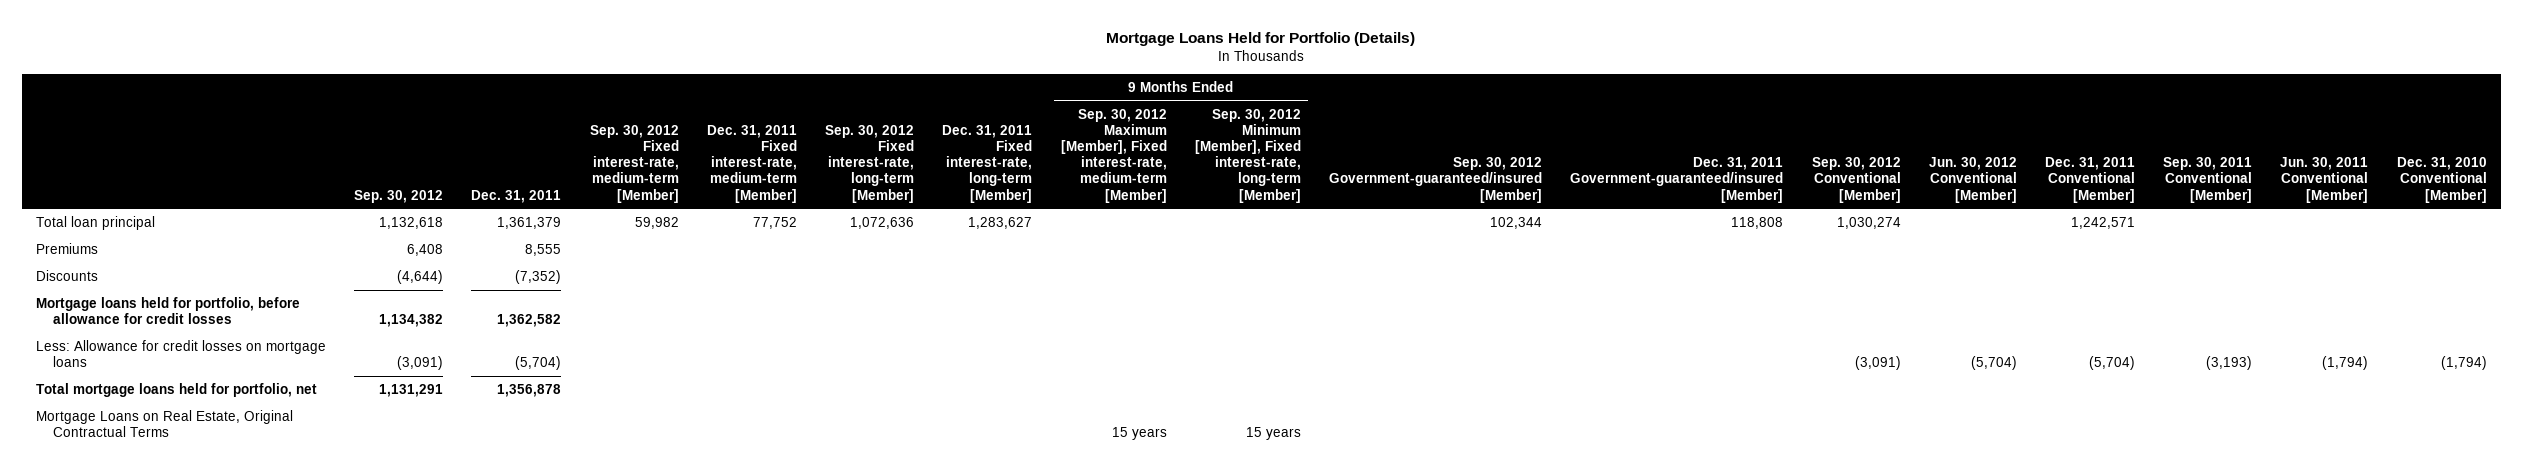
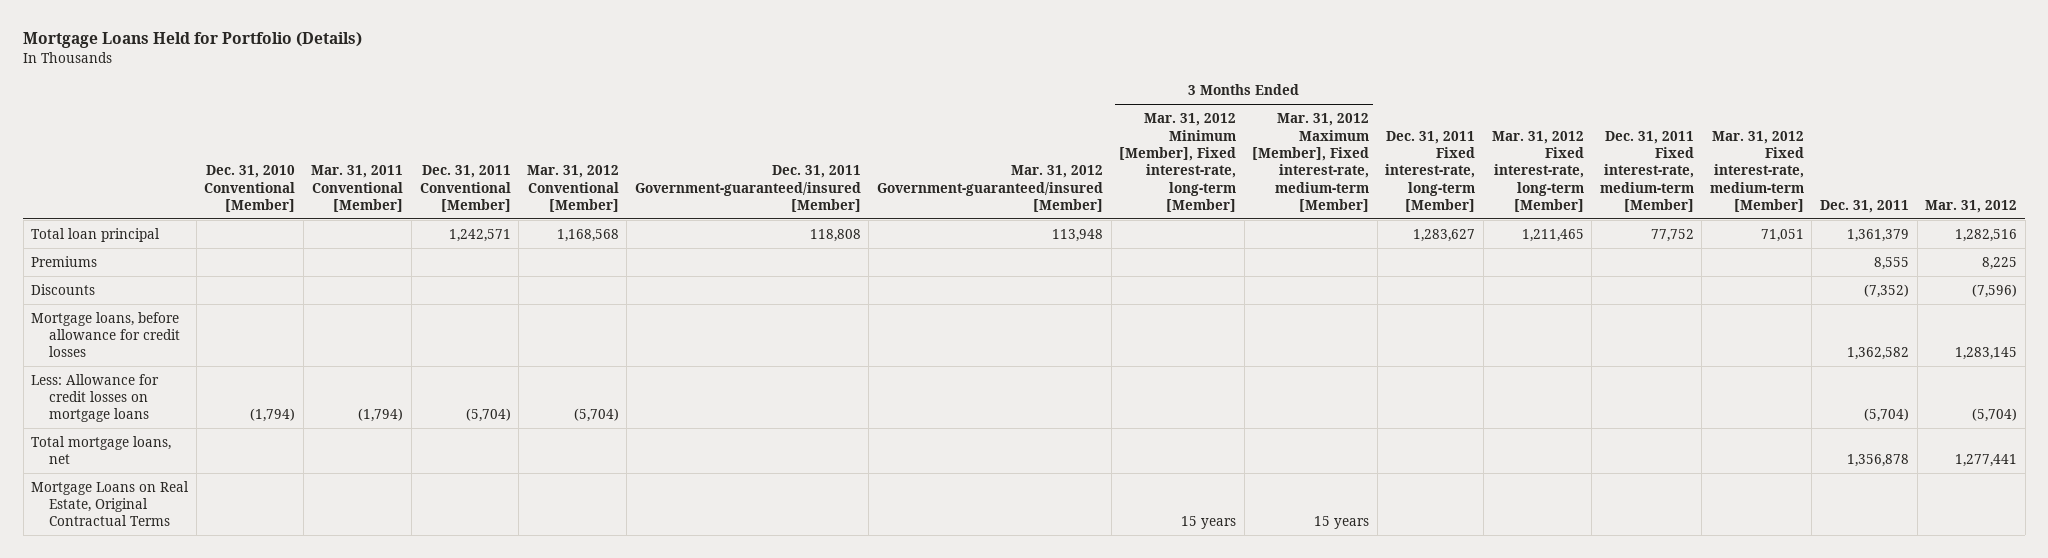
- | Sep. 30, 2012 | Dec. 31, 2011 | Sep. 30, 2012 Fixed interest-rate, medium-term [Member] | Dec. 31, 2011 Fixed interest-rate, medium-term [Member] | Sep. 30, 2012 Fixed interest-rate, long-term [Member] | Dec. 31, 2011 Fixed interest-rate, long-term [Member] | 9 Months Ended Sep. 30, 2012 Maximum [Member], Fixed interest-rate, medium-term [Member] | 9 Months Ended Sep. 30, 2012 Minimum [Member], Fixed interest-rate, long-term [Member] | Sep. 30, 2012 Government-guaranteed/insured [Member] | Dec. 31, 2011 Government-guaranteed/insured [Member] | Sep. 30, 2012 Conventional [Member] | Jun. 30, 2012 Conventional [Member] | Dec. 31, 2011 Conventional [Member] | Sep. 30, 2011 Conventional [Member] | Jun. 30, 2011 Conventional [Member] | Dec. 31, 2010 Conventional [Member]
+ | Dec. 31, 2010 Conventional [Member] | Mar. 31, 2011 Conventional [Member] | Dec. 31, 2011 Conventional [Member] | Mar. 31, 2012 Conventional [Member] | Dec. 31, 2011 Government-guaranteed/insured [Member] | Mar. 31, 2012 Government-guaranteed/insured [Member] | 3 Months Ended Mar. 31, 2012 Minimum [Member], Fixed interest-rate, long-term [Member] | 3 Months Ended Mar. 31, 2012 Maximum [Member], Fixed interest-rate, medium-term [Member] | Dec. 31, 2011 Fixed interest-rate, long-term [Member] | Mar. 31, 2012 Fixed interest-rate, long-term [Member] | Dec. 31, 2011 Fixed interest-rate, medium-term [Member] | Mar. 31, 2012 Fixed interest-rate, medium-term [Member] | Dec. 31, 2011 | Mar. 31, 2012
- Mortgage loans held for portfolio, before allowance for credit losses | 1,134,382 | 1,362,582 | | | | | | | | | | | | | |
+ Mortgage loans, before allowance for credit losses | | | | | | | | | | | | | 1,362,582 | 1,283,145
- Total mortgage loans held for portfolio, net | 1,131,291 | 1,356,878 | | | | | | | | | | | | | |
+ Total mortgage loans, net | | | | | | | | | | | | | 1,356,878 | 1,277,441

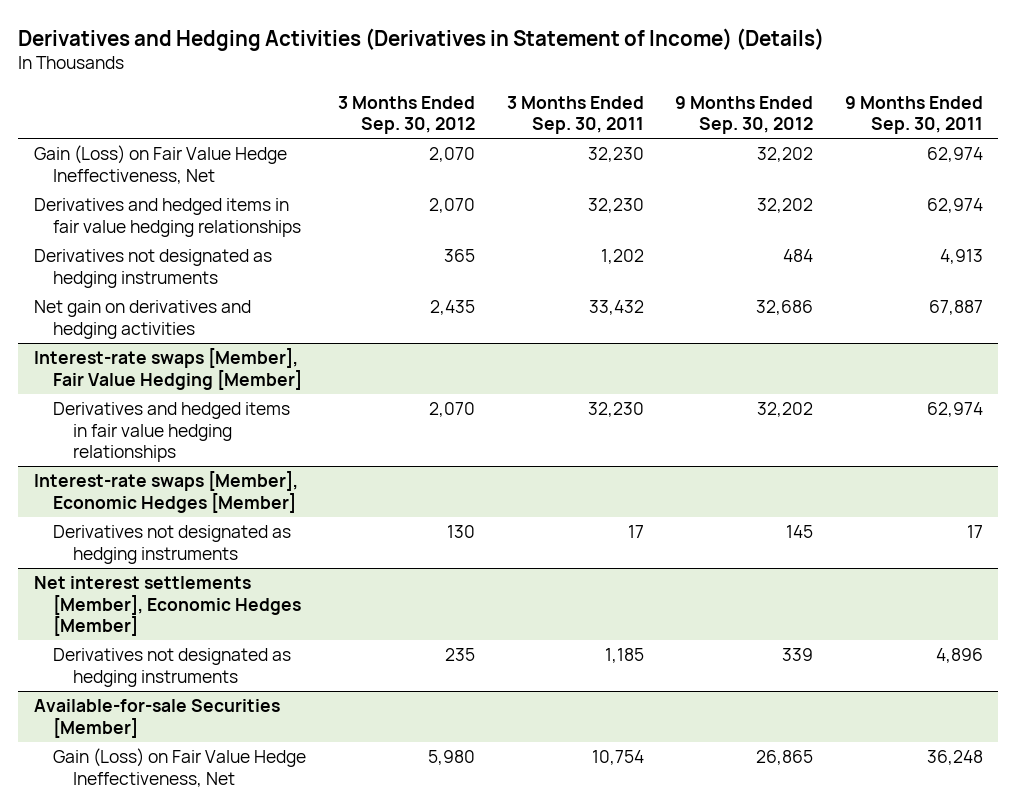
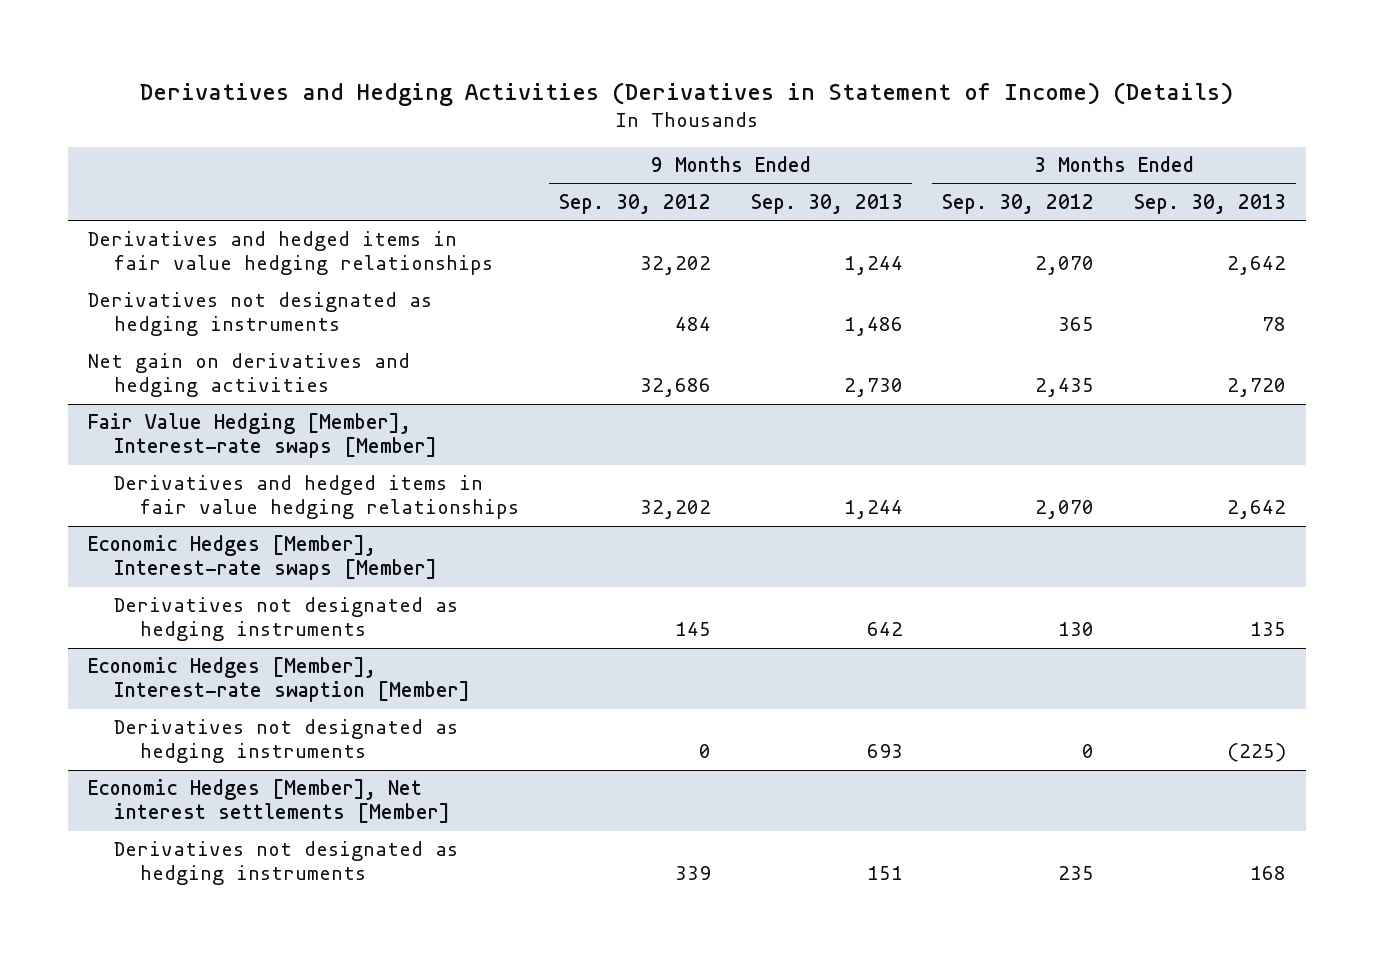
- | 3 Months Ended Sep. 30, 2012 | 3 Months Ended Sep. 30, 2011 | 9 Months Ended Sep. 30, 2012 | 9 Months Ended Sep. 30, 2011
+ | 9 Months Ended Sep. 30, 2012 | 9 Months Ended Sep. 30, 2013 | 3 Months Ended Sep. 30, 2012 | 3 Months Ended Sep. 30, 2013
- Gain (Loss) on Fair Value Hedge Ineffectiveness, Net | 2,070 | 32,230 | 32,202 | 62,974
- Interest-rate swaps [Member], Fair Value Hedging [Member]
+ Fair Value Hedging [Member], Interest-rate swaps [Member]
- Interest-rate swaps [Member], Economic Hedges [Member]
+ Economic Hedges [Member], Interest-rate swaps [Member]
- Net interest settlements [Member], Economic Hedges [Member]
+ Economic Hedges [Member], Interest-rate swaption [Member]
+ Derivatives not designated as hedging instruments | 0 | 693 | 0 | (225)
+ Economic Hedges [Member], Net interest settlements [Member]
- Available-for-sale Securities [Member]
- Gain (Loss) on Fair Value Hedge Ineffectiveness, Net | 5,980 | 10,754 | 26,865 | 36,248

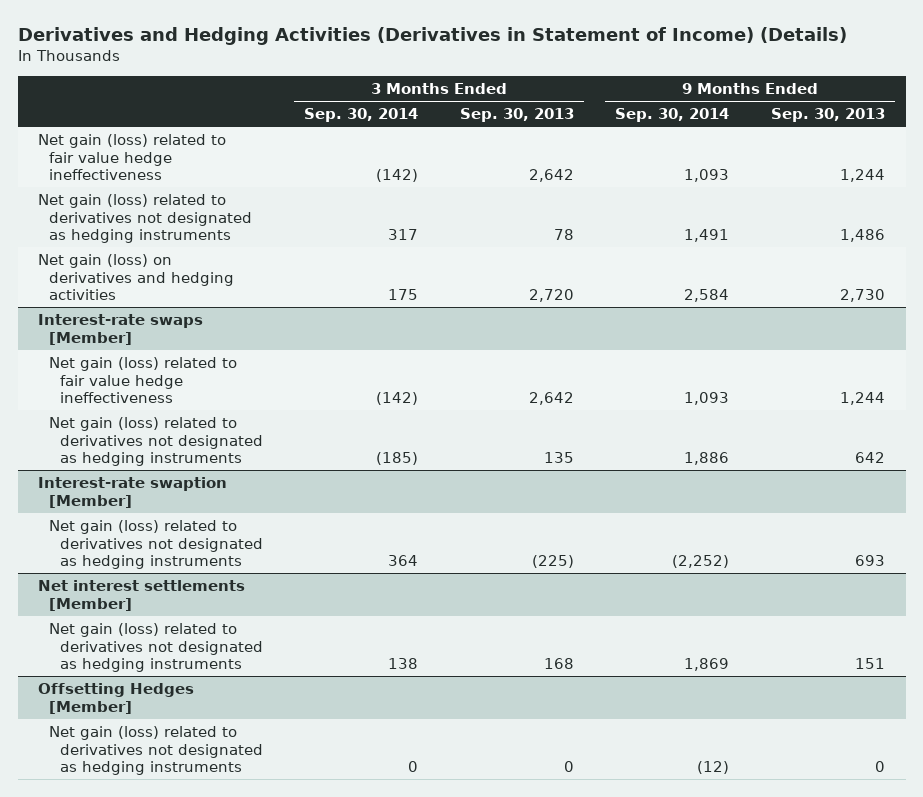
- | 9 Months Ended Sep. 30, 2012 | 9 Months Ended Sep. 30, 2013 | 3 Months Ended Sep. 30, 2012 | 3 Months Ended Sep. 30, 2013
+ | 3 Months Ended Sep. 30, 2014 | 3 Months Ended Sep. 30, 2013 | 9 Months Ended Sep. 30, 2014 | 9 Months Ended Sep. 30, 2013
- Derivatives and hedged items in fair value hedging relationships | 32,202 | 1,244 | 2,070 | 2,642
- Derivatives not designated as hedging instruments | 484 | 1,486 | 365 | 78
- Net gain on derivatives and hedging activities | 32,686 | 2,730 | 2,435 | 2,720
- Fair Value Hedging [Member], Interest-rate swaps [Member]
- Derivatives and hedged items in fair value hedging relationships | 32,202 | 1,244 | 2,070 | 2,642
- Economic Hedges [Member], Interest-rate swaps [Member]
- Derivatives not designated as hedging instruments | 145 | 642 | 130 | 135
- Economic Hedges [Member], Interest-rate swaption [Member]
- Derivatives not designated as hedging instruments | 0 | 693 | 0 | (225)
- Economic Hedges [Member], Net interest settlements [Member]
- Derivatives not designated as hedging instruments | 339 | 151 | 235 | 168
+ Net gain (loss) related to fair value hedge ineffectiveness | (142) | 2,642 | 1,093 | 1,244
+ Net gain (loss) related to derivatives not designated as hedging instruments | 317 | 78 | 1,491 | 1,486
+ Net gain (loss) on derivatives and hedging activities | 175 | 2,720 | 2,584 | 2,730
+ Interest-rate swaps [Member]
+ Net gain (loss) related to fair value hedge ineffectiveness | (142) | 2,642 | 1,093 | 1,244
+ Net gain (loss) related to derivatives not designated as hedging instruments | (185) | 135 | 1,886 | 642
+ Interest-rate swaption [Member]
+ Net gain (loss) related to derivatives not designated as hedging instruments | 364 | (225) | (2,252) | 693
+ Net interest settlements [Member]
+ Net gain (loss) related to derivatives not designated as hedging instruments | 138 | 168 | 1,869 | 151
+ Offsetting Hedges [Member]
+ Net gain (loss) related to derivatives not designated as hedging instruments | 0 | 0 | (12) | 0

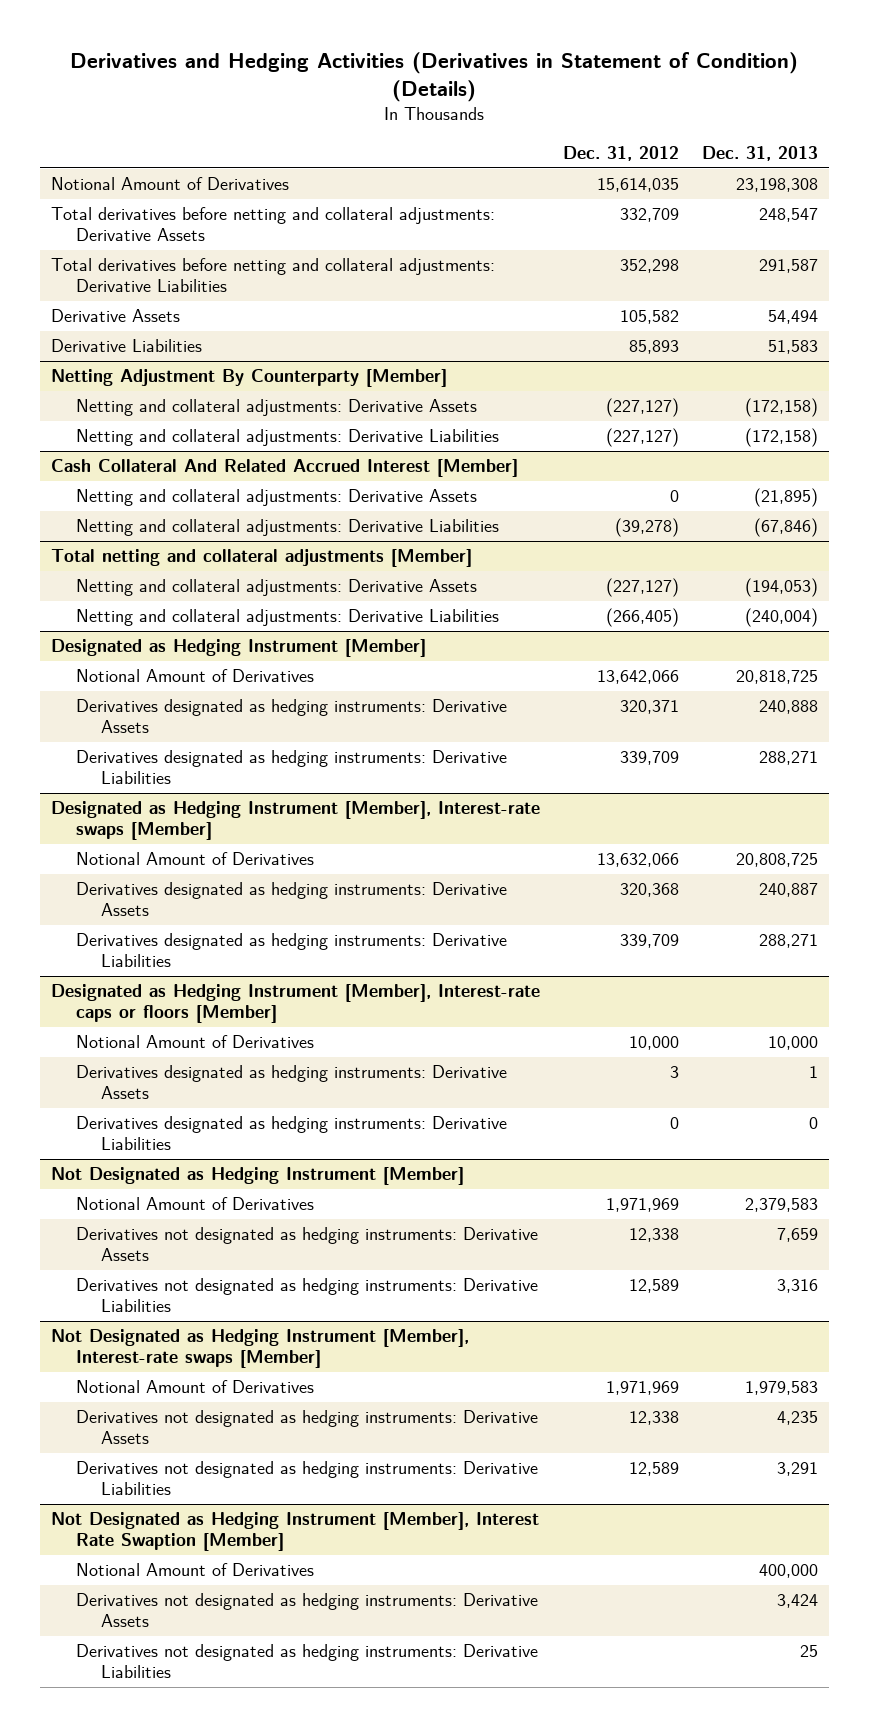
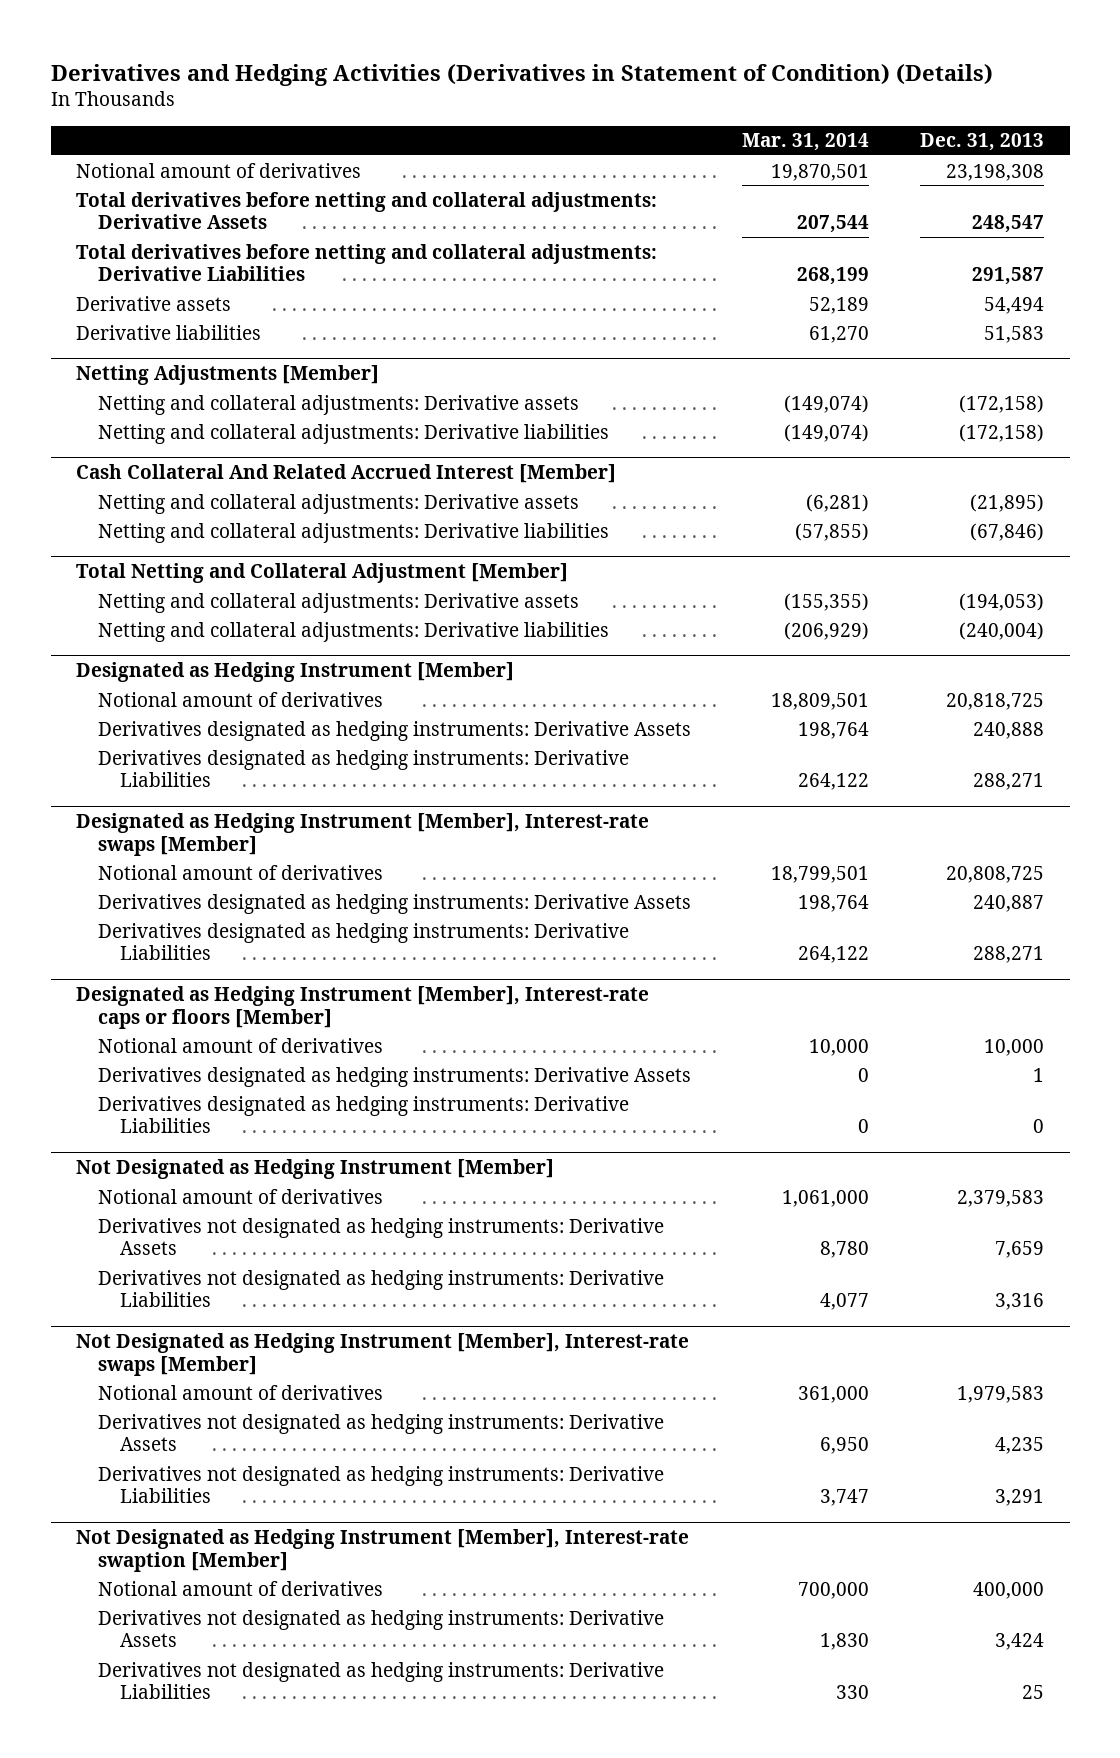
- | Dec. 31, 2012 | Dec. 31, 2013
+ | Mar. 31, 2014 | Dec. 31, 2013
- Notional Amount of Derivatives | 15,614,035 | 23,198,308
+ Notional amount of derivatives | 19,870,501 | 23,198,308
- Derivative Assets | 105,582 | 54,494
- Derivative Liabilities | 85,893 | 51,583
- Netting Adjustment By Counterparty [Member]
- Netting and collateral adjustments: Derivative Assets | (227,127) | (172,158)
- Netting and collateral adjustments: Derivative Liabilities | (227,127) | (172,158)
+ Derivative assets | 52,189 | 54,494
+ Derivative liabilities | 61,270 | 51,583
+ Netting Adjustments [Member]
+ Netting and collateral adjustments: Derivative assets | (149,074) | (172,158)
+ Netting and collateral adjustments: Derivative liabilities | (149,074) | (172,158)
@ Cash Collateral And Related Accrued Interest [Member]
- Netting and collateral adjustments: Derivative Assets | 0 | (21,895)
- Netting and collateral adjustments: Derivative Liabilities | (39,278) | (67,846)
- Total netting and collateral adjustments [Member]
- Netting and collateral adjustments: Derivative Assets | (227,127) | (194,053)
- Netting and collateral adjustments: Derivative Liabilities | (266,405) | (240,004)
@ Cash Collateral And Related Accrued Interest [Member]
+ Netting and collateral adjustments: Derivative assets | (6,281) | (21,895)
+ Netting and collateral adjustments: Derivative liabilities | (57,855) | (67,846)
+ Total Netting and Collateral Adjustment [Member]
+ Netting and collateral adjustments: Derivative assets | (155,355) | (194,053)
+ Netting and collateral adjustments: Derivative liabilities | (206,929) | (240,004)
@ Designated as Hedging Instrument [Member]
- Notional Amount of Derivatives | 13,642,066 | 20,818,725
+ Notional amount of derivatives | 18,809,501 | 20,818,725
@ Designated as Hedging Instrument [Member], Interest-rate swaps [Member]
- Notional Amount of Derivatives | 13,632,066 | 20,808,725
+ Notional amount of derivatives | 18,799,501 | 20,808,725
@ Designated as Hedging Instrument [Member], Interest-rate caps or floors [Member]
- Notional Amount of Derivatives | 10,000 | 10,000
+ Notional amount of derivatives | 10,000 | 10,000
@ Not Designated as Hedging Instrument [Member]
- Notional Amount of Derivatives | 1,971,969 | 2,379,583
+ Notional amount of derivatives | 1,061,000 | 2,379,583
@ Not Designated as Hedging Instrument [Member], Interest-rate swaps [Member]
- Notional Amount of Derivatives | 1,971,969 | 1,979,583
+ Notional amount of derivatives | 361,000 | 1,979,583
- Not Designated as Hedging Instrument [Member], Interest Rate Swaption [Member]
- Notional Amount of Derivatives | | 400,000
+ Not Designated as Hedging Instrument [Member], Interest-rate swaption [Member]
+ Notional amount of derivatives | 700,000 | 400,000

